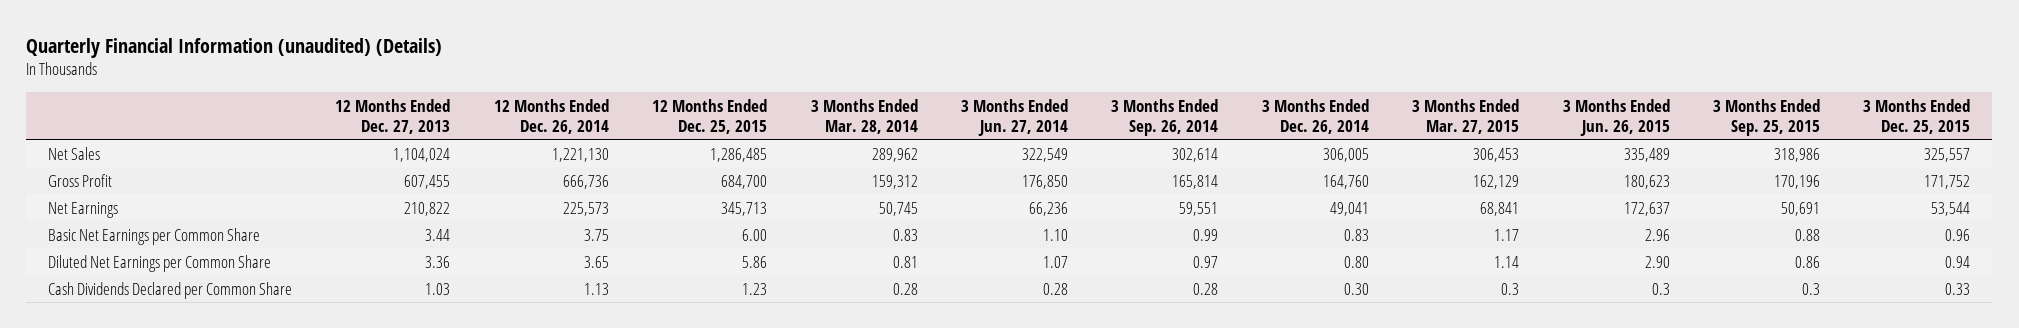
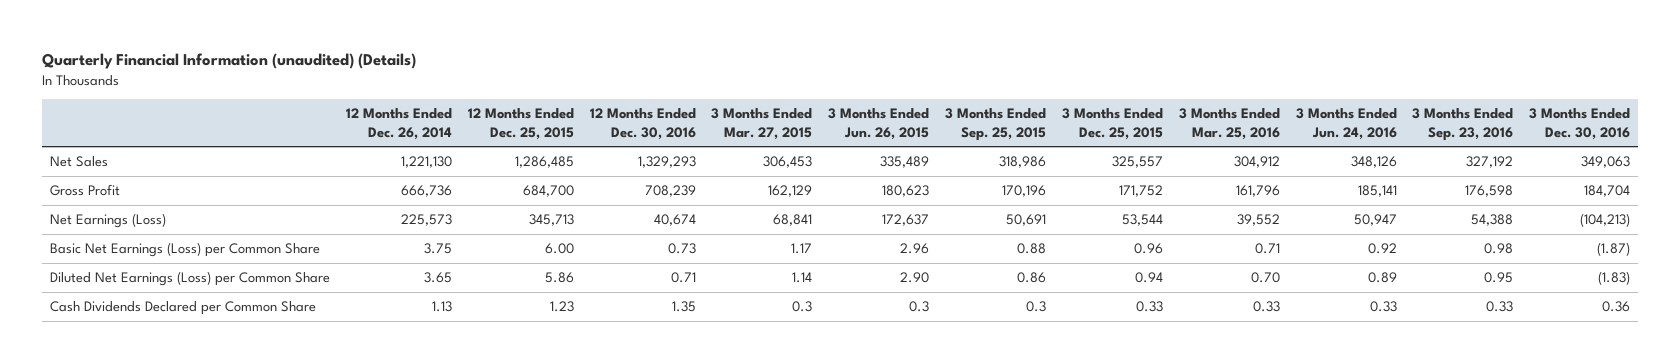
- | 12 Months Ended Dec. 27, 2013 | 12 Months Ended Dec. 26, 2014 | 12 Months Ended Dec. 25, 2015 | 3 Months Ended Mar. 28, 2014 | 3 Months Ended Jun. 27, 2014 | 3 Months Ended Sep. 26, 2014 | 3 Months Ended Dec. 26, 2014 | 3 Months Ended Mar. 27, 2015 | 3 Months Ended Jun. 26, 2015 | 3 Months Ended Sep. 25, 2015 | 3 Months Ended Dec. 25, 2015
+ | 12 Months Ended Dec. 26, 2014 | 12 Months Ended Dec. 25, 2015 | 12 Months Ended Dec. 30, 2016 | 3 Months Ended Mar. 27, 2015 | 3 Months Ended Jun. 26, 2015 | 3 Months Ended Sep. 25, 2015 | 3 Months Ended Dec. 25, 2015 | 3 Months Ended Mar. 25, 2016 | 3 Months Ended Jun. 24, 2016 | 3 Months Ended Sep. 23, 2016 | 3 Months Ended Dec. 30, 2016
- Net Earnings | 210,822 | 225,573 | 345,713 | 50,745 | 66,236 | 59,551 | 49,041 | 68,841 | 172,637 | 50,691 | 53,544
- Basic Net Earnings per Common Share | 3.44 | 3.75 | 6.00 | 0.83 | 1.10 | 0.99 | 0.83 | 1.17 | 2.96 | 0.88 | 0.96
- Diluted Net Earnings per Common Share | 3.36 | 3.65 | 5.86 | 0.81 | 1.07 | 0.97 | 0.80 | 1.14 | 2.90 | 0.86 | 0.94
+ Net Earnings (Loss) | 225,573 | 345,713 | 40,674 | 68,841 | 172,637 | 50,691 | 53,544 | 39,552 | 50,947 | 54,388 | (104,213)
+ Basic Net Earnings (Loss) per Common Share | 3.75 | 6.00 | 0.73 | 1.17 | 2.96 | 0.88 | 0.96 | 0.71 | 0.92 | 0.98 | (1.87)
+ Diluted Net Earnings (Loss) per Common Share | 3.65 | 5.86 | 0.71 | 1.14 | 2.90 | 0.86 | 0.94 | 0.70 | 0.89 | 0.95 | (1.83)

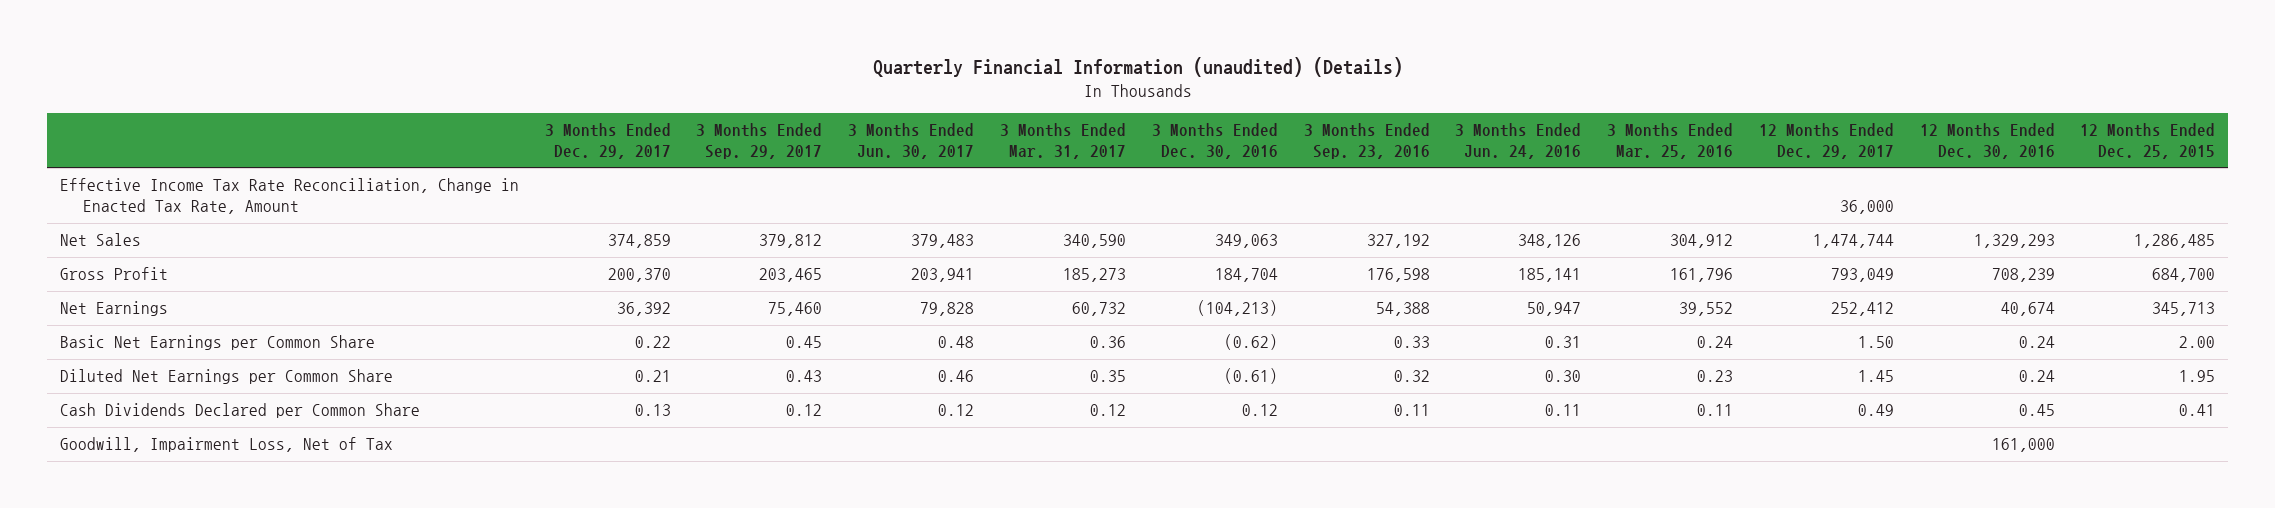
- | 12 Months Ended Dec. 26, 2014 | 12 Months Ended Dec. 25, 2015 | 12 Months Ended Dec. 30, 2016 | 3 Months Ended Mar. 27, 2015 | 3 Months Ended Jun. 26, 2015 | 3 Months Ended Sep. 25, 2015 | 3 Months Ended Dec. 25, 2015 | 3 Months Ended Mar. 25, 2016 | 3 Months Ended Jun. 24, 2016 | 3 Months Ended Sep. 23, 2016 | 3 Months Ended Dec. 30, 2016
+ | 3 Months Ended Dec. 29, 2017 | 3 Months Ended Sep. 29, 2017 | 3 Months Ended Jun. 30, 2017 | 3 Months Ended Mar. 31, 2017 | 3 Months Ended Dec. 30, 2016 | 3 Months Ended Sep. 23, 2016 | 3 Months Ended Jun. 24, 2016 | 3 Months Ended Mar. 25, 2016 | 12 Months Ended Dec. 29, 2017 | 12 Months Ended Dec. 30, 2016 | 12 Months Ended Dec. 25, 2015
+ Effective Income Tax Rate Reconciliation, Change in Enacted Tax Rate, Amount | | | | | | | | | 36,000 | |
- Net Earnings (Loss) | 225,573 | 345,713 | 40,674 | 68,841 | 172,637 | 50,691 | 53,544 | 39,552 | 50,947 | 54,388 | (104,213)
- Basic Net Earnings (Loss) per Common Share | 3.75 | 6.00 | 0.73 | 1.17 | 2.96 | 0.88 | 0.96 | 0.71 | 0.92 | 0.98 | (1.87)
- Diluted Net Earnings (Loss) per Common Share | 3.65 | 5.86 | 0.71 | 1.14 | 2.90 | 0.86 | 0.94 | 0.70 | 0.89 | 0.95 | (1.83)
- Cash Dividends Declared per Common Share | 1.13 | 1.23 | 1.35 | 0.3 | 0.3 | 0.3 | 0.33 | 0.33 | 0.33 | 0.33 | 0.36
+ Net Earnings | 36,392 | 75,460 | 79,828 | 60,732 | (104,213) | 54,388 | 50,947 | 39,552 | 252,412 | 40,674 | 345,713
+ Basic Net Earnings per Common Share | 0.22 | 0.45 | 0.48 | 0.36 | (0.62) | 0.33 | 0.31 | 0.24 | 1.50 | 0.24 | 2.00
+ Diluted Net Earnings per Common Share | 0.21 | 0.43 | 0.46 | 0.35 | (0.61) | 0.32 | 0.30 | 0.23 | 1.45 | 0.24 | 1.95
+ Cash Dividends Declared per Common Share | 0.13 | 0.12 | 0.12 | 0.12 | 0.12 | 0.11 | 0.11 | 0.11 | 0.49 | 0.45 | 0.41
+ Goodwill, Impairment Loss, Net of Tax | | | | | | | | | | 161,000 |

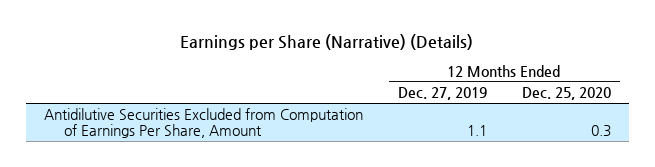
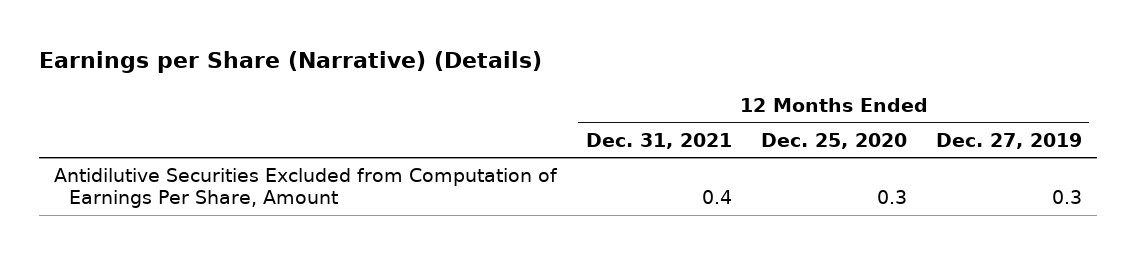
- | 12 Months Ended Dec. 27, 2019 | 12 Months Ended Dec. 25, 2020
+ | 12 Months Ended Dec. 31, 2021 | 12 Months Ended Dec. 25, 2020 | 12 Months Ended Dec. 27, 2019
- Antidilutive Securities Excluded from Computation of Earnings Per Share, Amount | 1.1 | 0.3
+ Antidilutive Securities Excluded from Computation of Earnings Per Share, Amount | 0.4 | 0.3 | 0.3

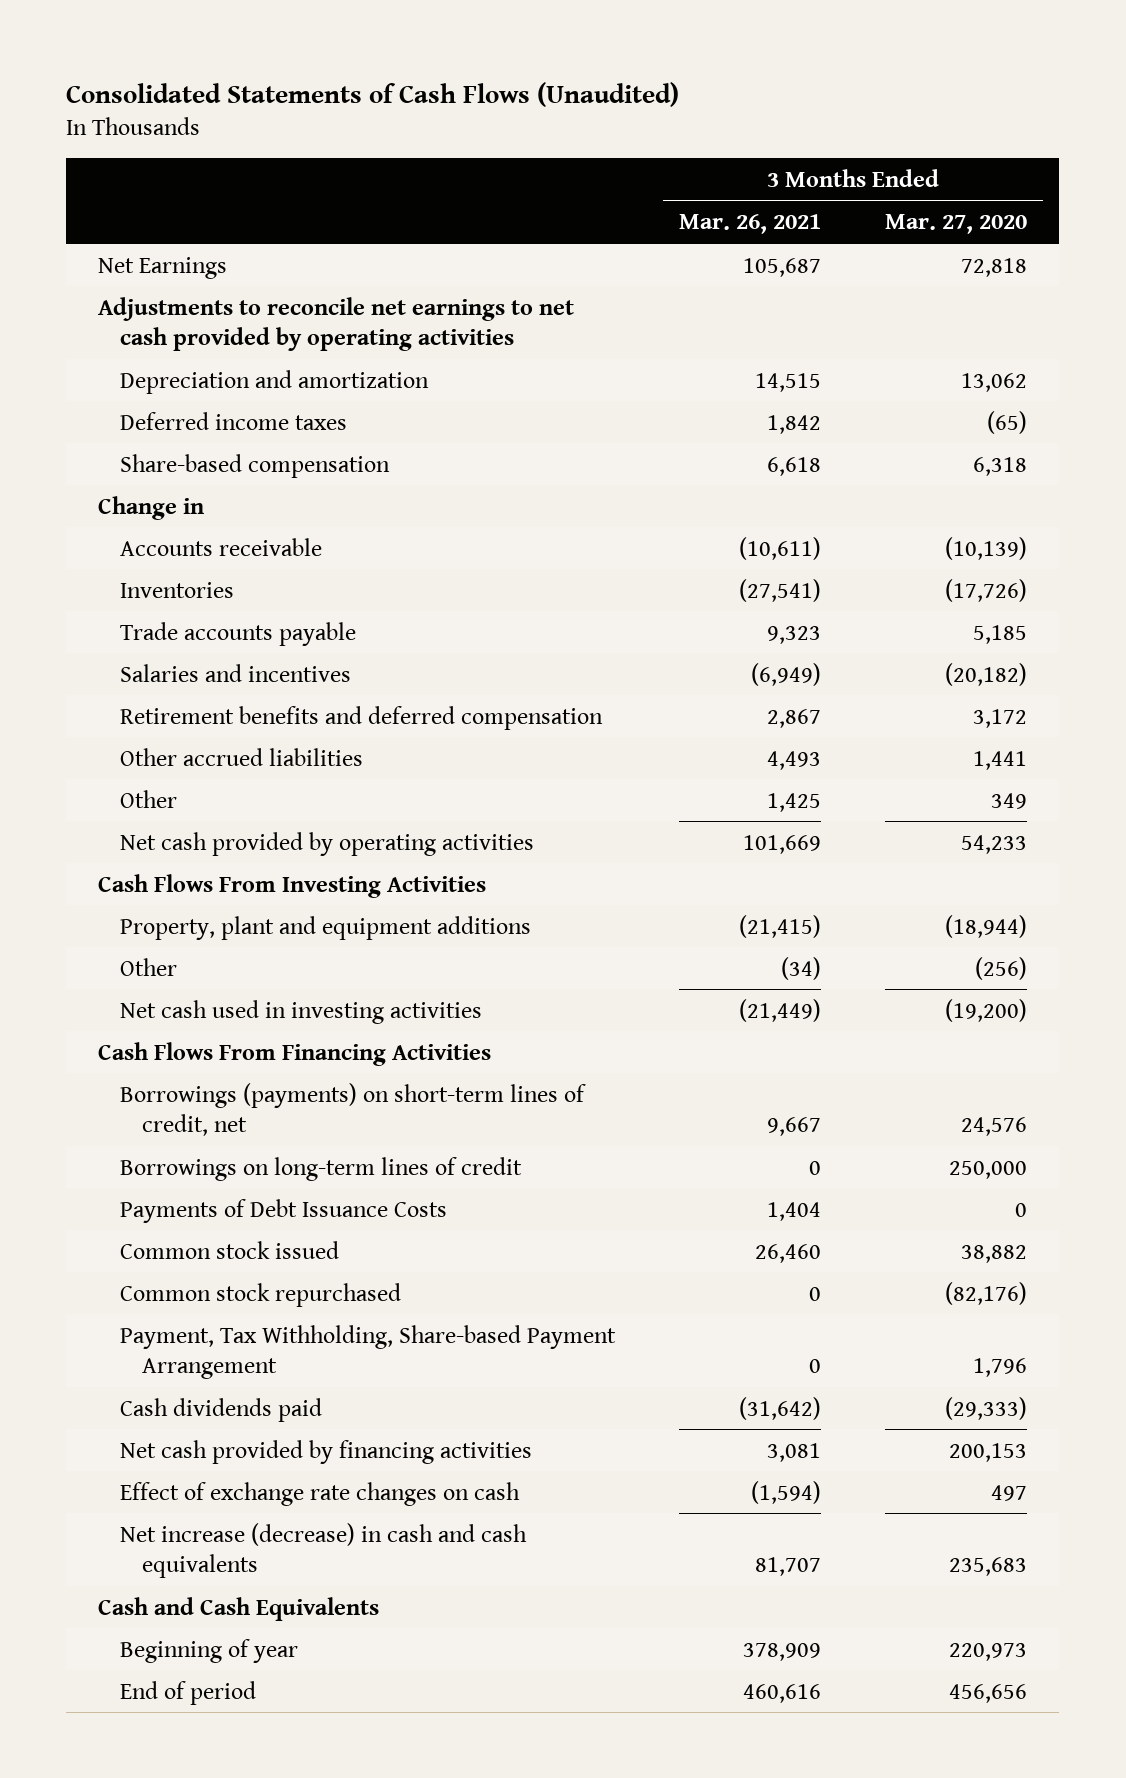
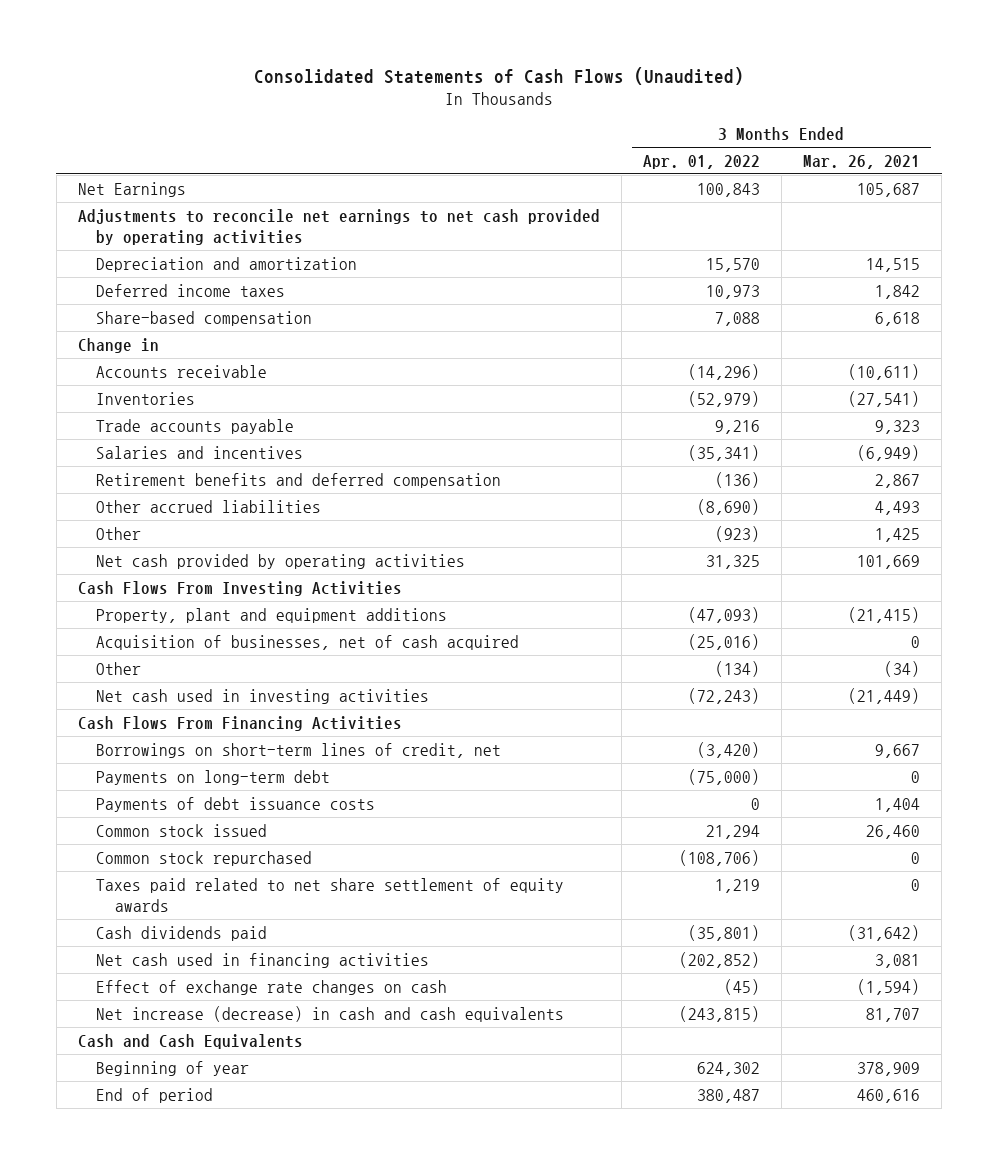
- | 3 Months Ended Mar. 26, 2021 | 3 Months Ended Mar. 27, 2020
+ | 3 Months Ended Apr. 01, 2022 | 3 Months Ended Mar. 26, 2021
+ Acquisition of businesses, net of cash acquired | (25,016) | 0
- Borrowings (payments) on short-term lines of credit, net | 9,667 | 24,576
- Borrowings on long-term lines of credit | 0 | 250,000
- Payments of Debt Issuance Costs | 1,404 | 0
+ Borrowings on short-term lines of credit, net | (3,420) | 9,667
+ Payments on long-term debt | (75,000) | 0
+ Payments of debt issuance costs | 0 | 1,404
- Payment, Tax Withholding, Share-based Payment Arrangement | 0 | 1,796
+ Taxes paid related to net share settlement of equity awards | 1,219 | 0
- Net cash provided by financing activities | 3,081 | 200,153
+ Net cash used in financing activities | (202,852) | 3,081

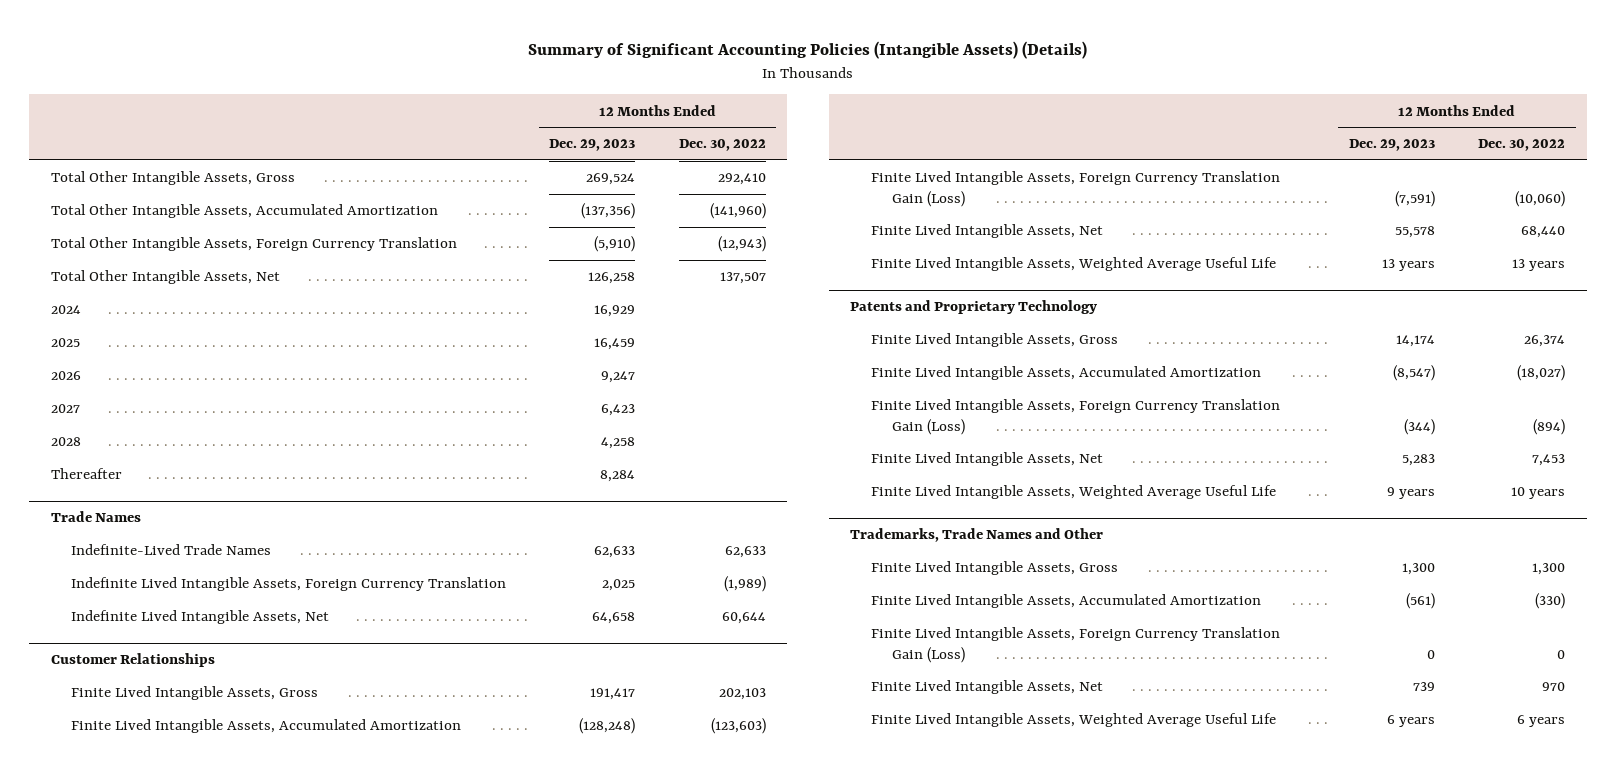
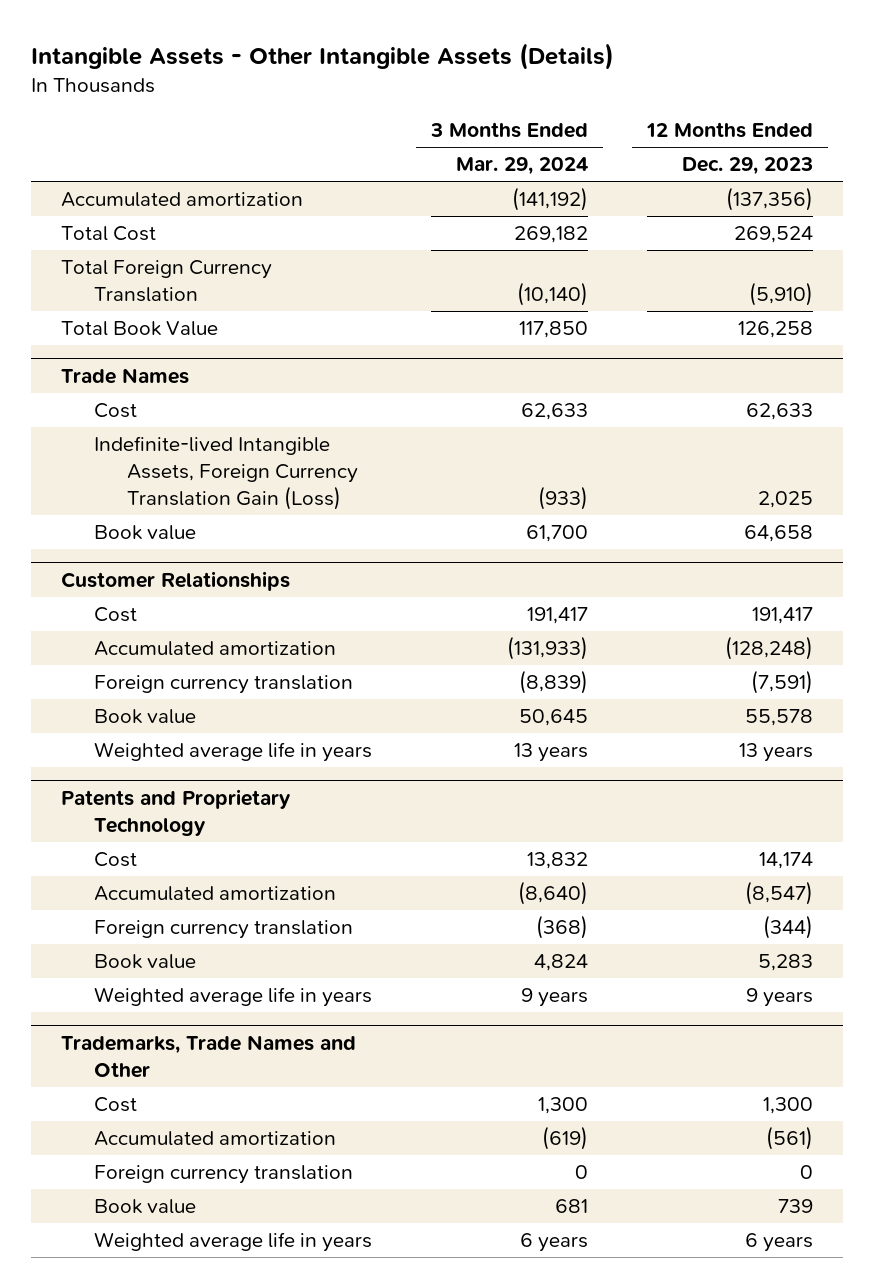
- Summary of Significant Accounting Policies (Intangible Assets) (Details)
+ Intangible Assets - Other Intangible Assets (Details)
- | 12 Months Ended Dec. 29, 2023 | 12 Months Ended Dec. 30, 2022
+ | 3 Months Ended Mar. 29, 2024 | 12 Months Ended Dec. 29, 2023
- Total Other Intangible Assets, Gross | 269,524 | 292,410
- Total Other Intangible Assets, Accumulated Amortization | (137,356) | (141,960)
- Total Other Intangible Assets, Foreign Currency Translation | (5,910) | (12,943)
- Total Other Intangible Assets, Net | 126,258 | 137,507
- 2024 | 16,929 |
- 2025 | 16,459 |
- 2026 | 9,247 |
- 2027 | 6,423 |
- 2028 | 4,258 |
- Thereafter | 8,284 |
+ Accumulated amortization | (141,192) | (137,356)
+ Total Cost | 269,182 | 269,524
+ Total Foreign Currency Translation | (10,140) | (5,910)
+ Total Book Value | 117,850 | 126,258
@ Trade Names
- Indefinite-Lived Trade Names | 62,633 | 62,633
- Indefinite Lived Intangible Assets, Foreign Currency Translation | 2,025 | (1,989)
- Indefinite Lived Intangible Assets, Net | 64,658 | 60,644
+ Cost | 62,633 | 62,633
+ Indefinite-lived Intangible Assets, Foreign Currency Translation Gain (Loss) | (933) | 2,025
+ Book value | 61,700 | 64,658
@ Customer Relationships
- Finite Lived Intangible Assets, Gross | 191,417 | 202,103
- Finite Lived Intangible Assets, Accumulated Amortization | (128,248) | (123,603)
- Finite Lived Intangible Assets, Foreign Currency Translation Gain (Loss) | (7,591) | (10,060)
- Finite Lived Intangible Assets, Net | 55,578 | 68,440
- Finite Lived Intangible Assets, Weighted Average Useful Life | 13 years | 13 years
+ Cost | 191,417 | 191,417
+ Accumulated amortization | (131,933) | (128,248)
+ Foreign currency translation | (8,839) | (7,591)
+ Book value | 50,645 | 55,578
+ Weighted average life in years | 13 years | 13 years
@ Patents and Proprietary Technology
- Finite Lived Intangible Assets, Gross | 14,174 | 26,374
- Finite Lived Intangible Assets, Accumulated Amortization | (8,547) | (18,027)
- Finite Lived Intangible Assets, Foreign Currency Translation Gain (Loss) | (344) | (894)
- Finite Lived Intangible Assets, Net | 5,283 | 7,453
- Finite Lived Intangible Assets, Weighted Average Useful Life | 9 years | 10 years
+ Cost | 13,832 | 14,174
+ Accumulated amortization | (8,640) | (8,547)
+ Foreign currency translation | (368) | (344)
+ Book value | 4,824 | 5,283
+ Weighted average life in years | 9 years | 9 years
@ Trademarks, Trade Names and Other
- Finite Lived Intangible Assets, Gross | 1,300 | 1,300
- Finite Lived Intangible Assets, Accumulated Amortization | (561) | (330)
- Finite Lived Intangible Assets, Foreign Currency Translation Gain (Loss) | 0 | 0
- Finite Lived Intangible Assets, Net | 739 | 970
- Finite Lived Intangible Assets, Weighted Average Useful Life | 6 years | 6 years
+ Cost | 1,300 | 1,300
+ Accumulated amortization | (619) | (561)
+ Foreign currency translation | 0 | 0
+ Book value | 681 | 739
+ Weighted average life in years | 6 years | 6 years

